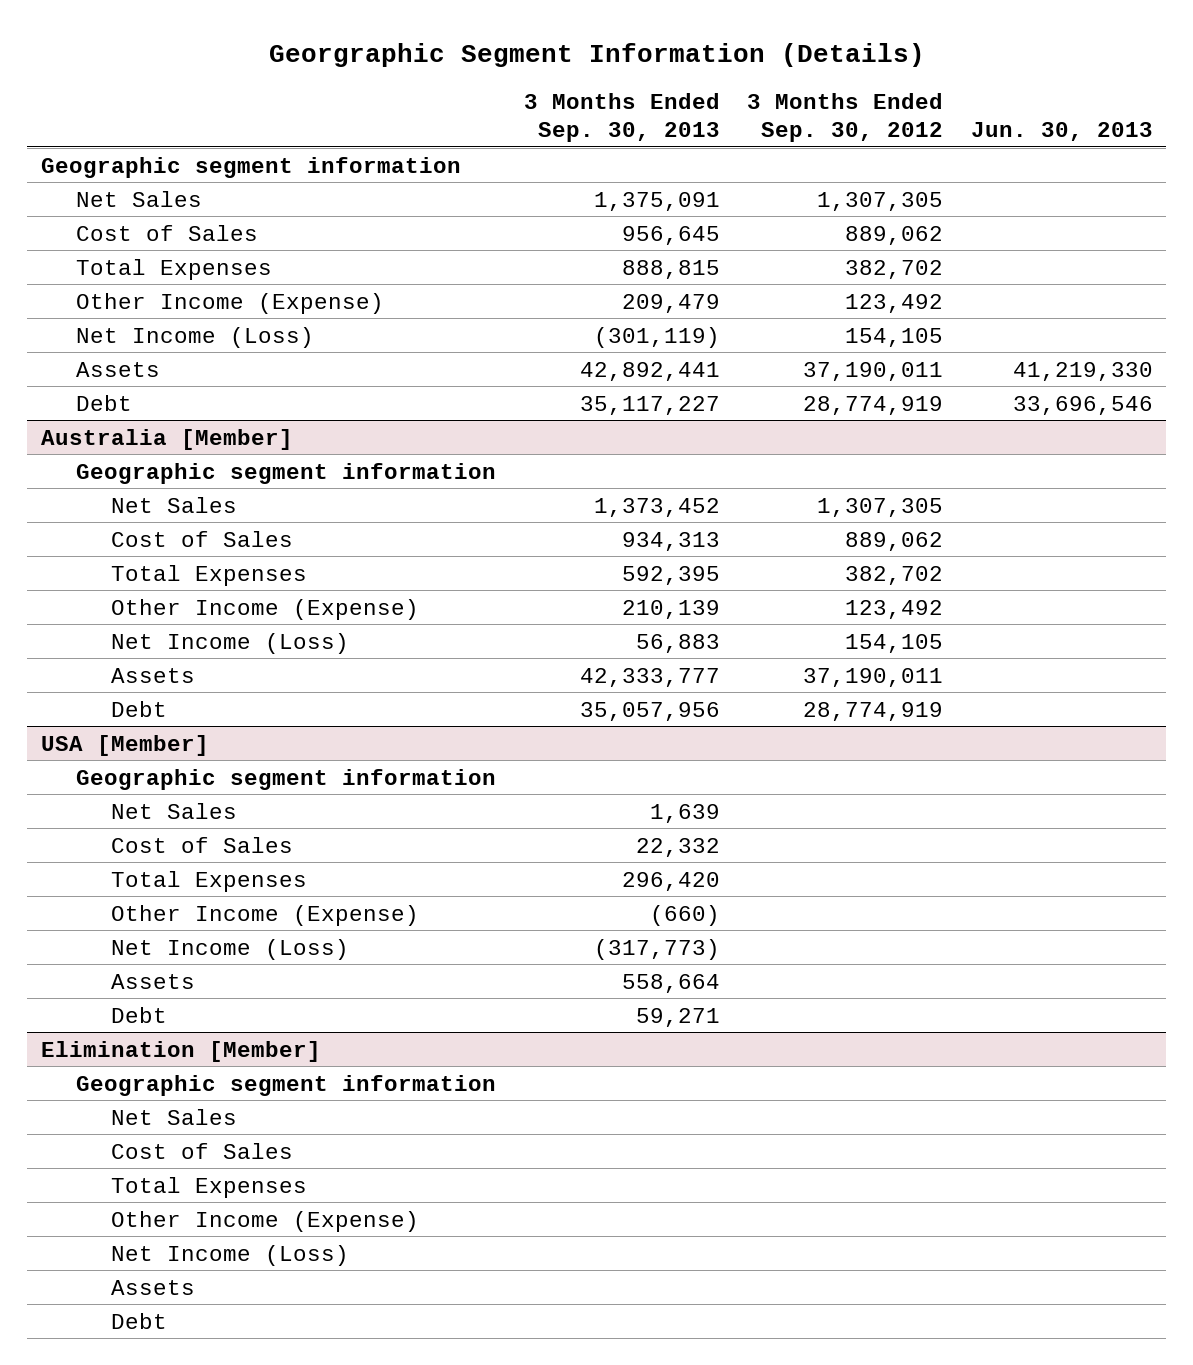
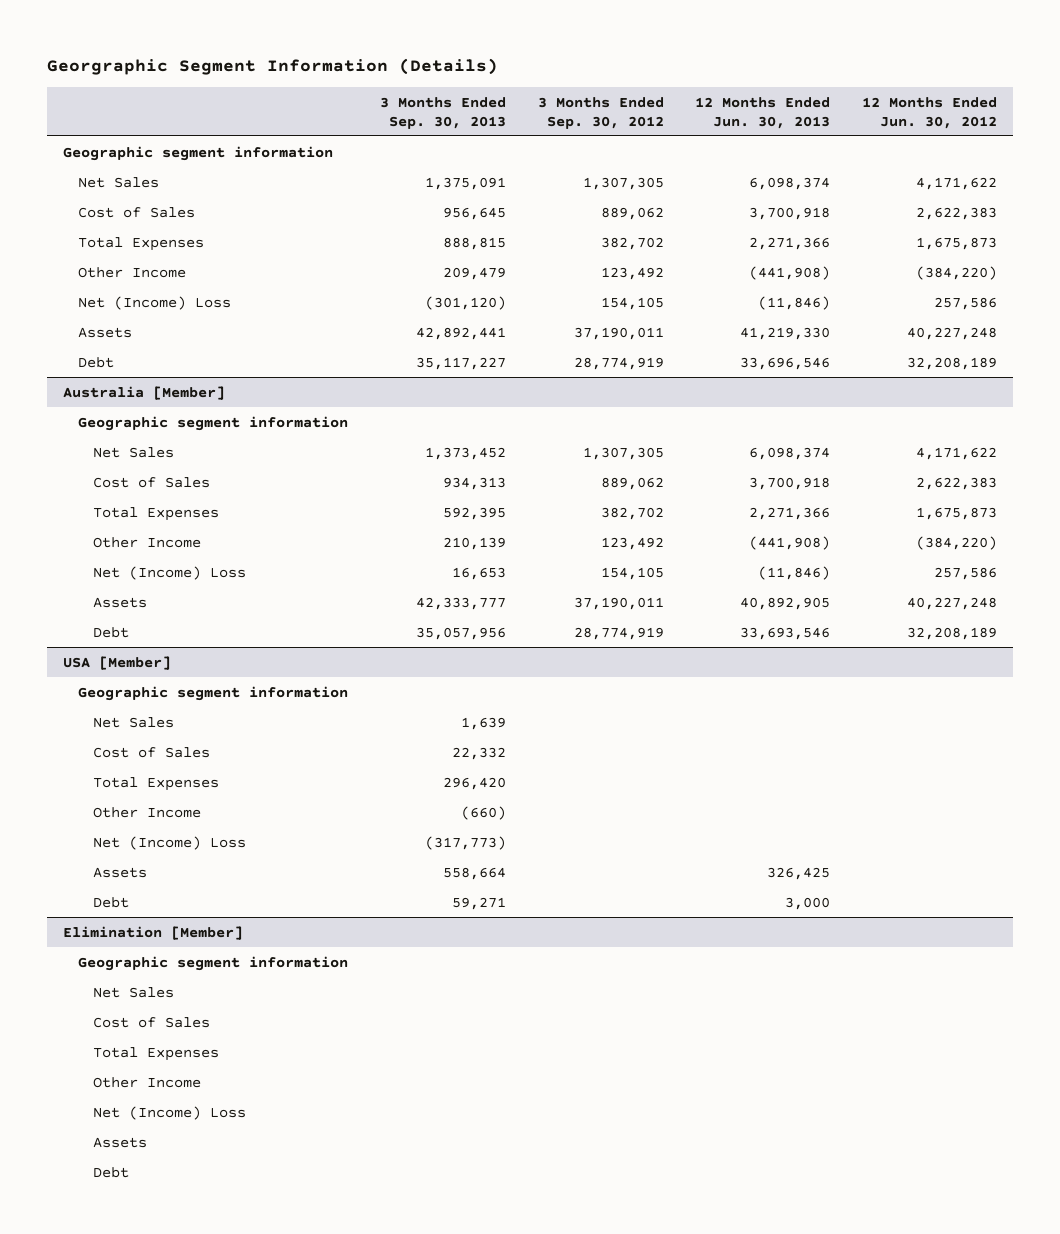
- | 3 Months Ended Sep. 30, 2013 | 3 Months Ended Sep. 30, 2012 | Jun. 30, 2013
+ | 3 Months Ended Sep. 30, 2013 | 3 Months Ended Sep. 30, 2012 | 12 Months Ended Jun. 30, 2013 | 12 Months Ended Jun. 30, 2012
- Other Income (Expense) | 209,479 | 123,492 |
- Net Income (Loss) | (301,119) | 154,105 |
+ Other Income | 209,479 | 123,492 | (441,908) | (384,220)
+ Net (Income) Loss | (301,120) | 154,105 | (11,846) | 257,586
@ Australia [Member]
- Other Income (Expense) | 210,139 | 123,492 |
- Net Income (Loss) | 56,883 | 154,105 |
+ Other Income | 210,139 | 123,492 | (441,908) | (384,220)
+ Net (Income) Loss | 16,653 | 154,105 | (11,846) | 257,586
@ USA [Member]
- Other Income (Expense) | (660) | |
- Net Income (Loss) | (317,773) | |
+ Other Income | (660) | | |
+ Net (Income) Loss | (317,773) | | |
@ Elimination [Member]
- Other Income (Expense)
- Net Income (Loss)
+ Other Income
+ Net (Income) Loss

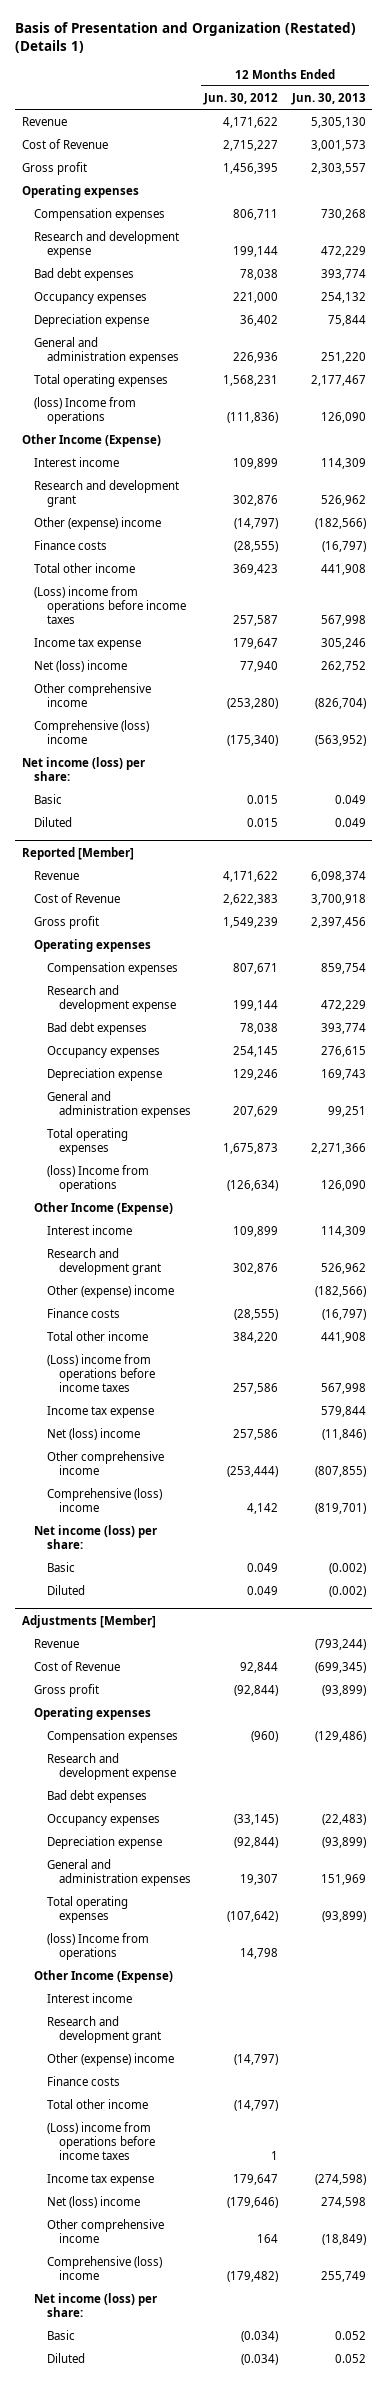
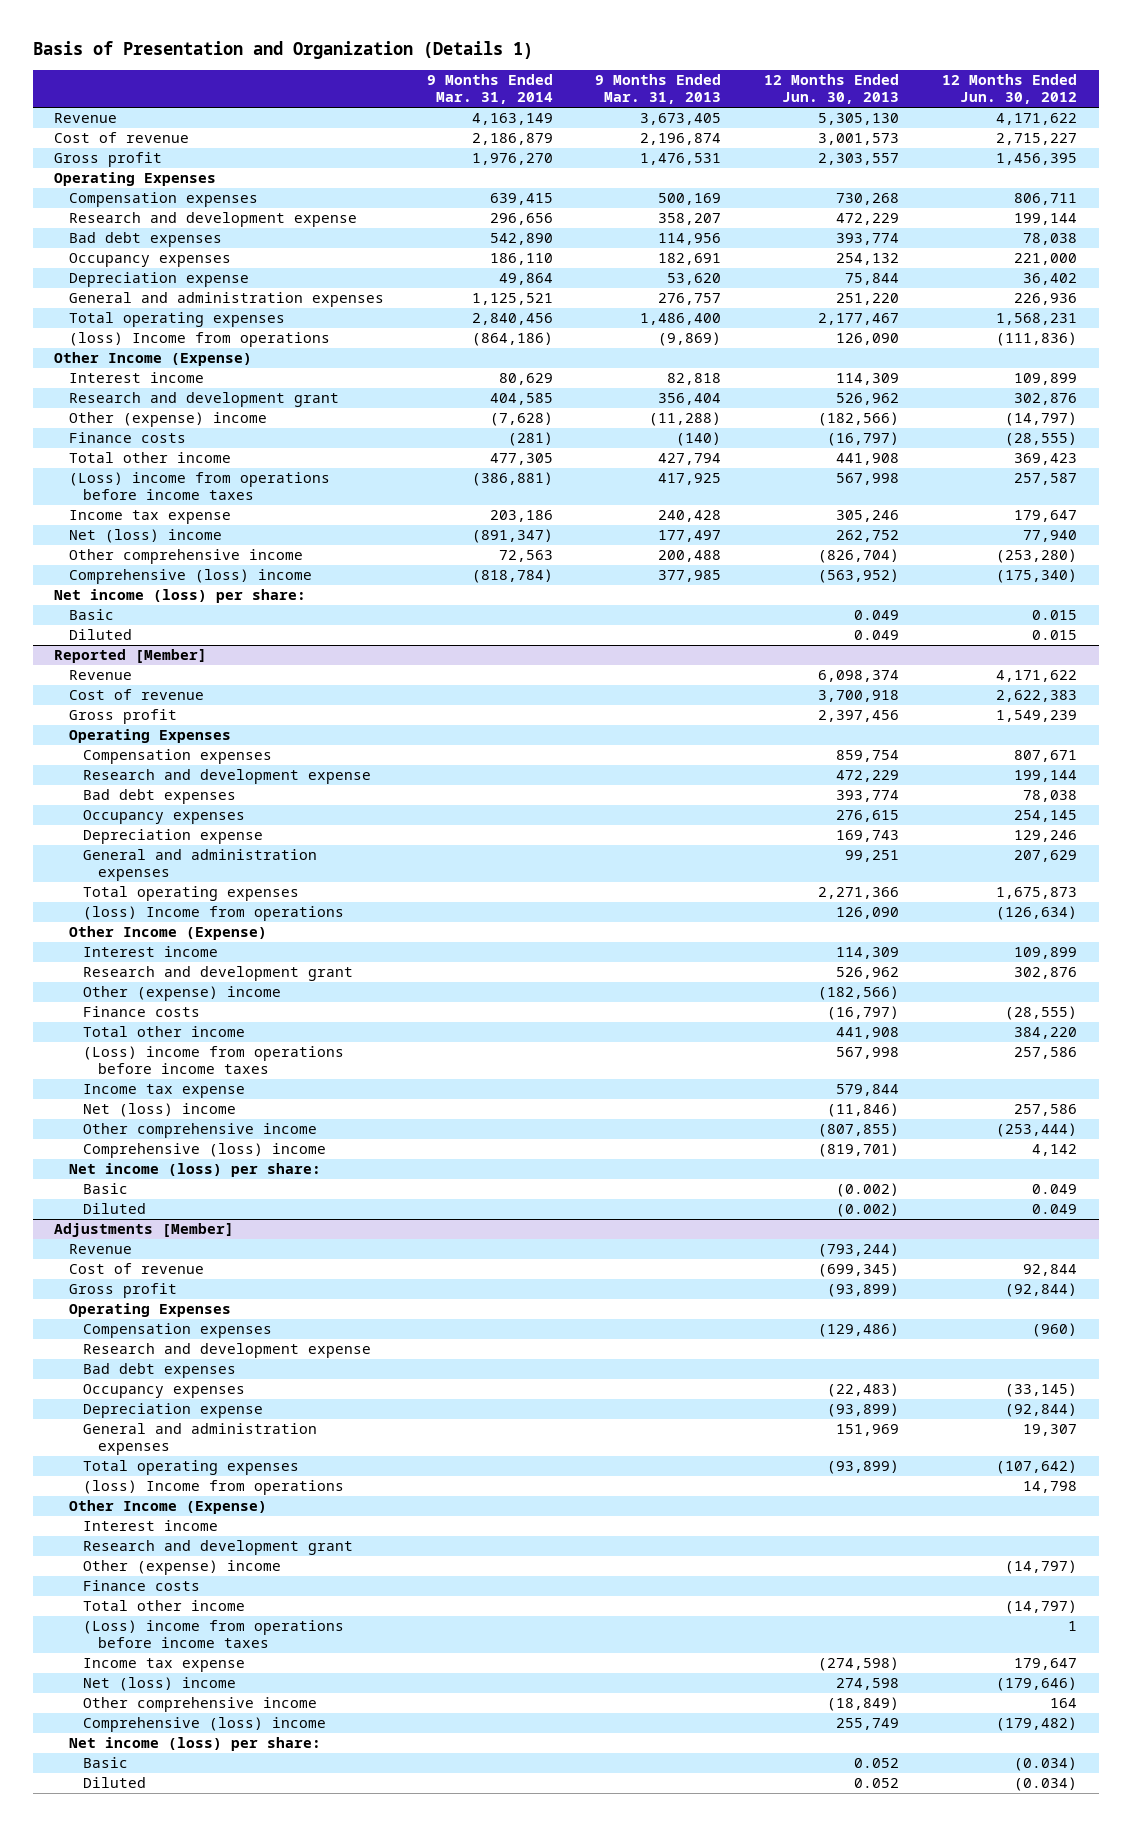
- Basis of Presentation and Organization (Restated) (Details 1)
+ Basis of Presentation and Organization (Details 1)
- | 12 Months Ended Jun. 30, 2012 | 12 Months Ended Jun. 30, 2013
+ | 9 Months Ended Mar. 31, 2014 | 9 Months Ended Mar. 31, 2013 | 12 Months Ended Jun. 30, 2013 | 12 Months Ended Jun. 30, 2012
- Cost of Revenue | 2,715,227 | 3,001,573
+ Cost of revenue | 2,186,879 | 2,196,874 | 3,001,573 | 2,715,227
- Operating expenses
+ Operating Expenses
@ Reported [Member]
- Cost of Revenue | 2,622,383 | 3,700,918
+ Cost of revenue | | | 3,700,918 | 2,622,383
- Operating expenses
+ Operating Expenses
@ Adjustments [Member]
- Cost of Revenue | 92,844 | (699,345)
+ Cost of revenue | | | (699,345) | 92,844
- Operating expenses
+ Operating Expenses

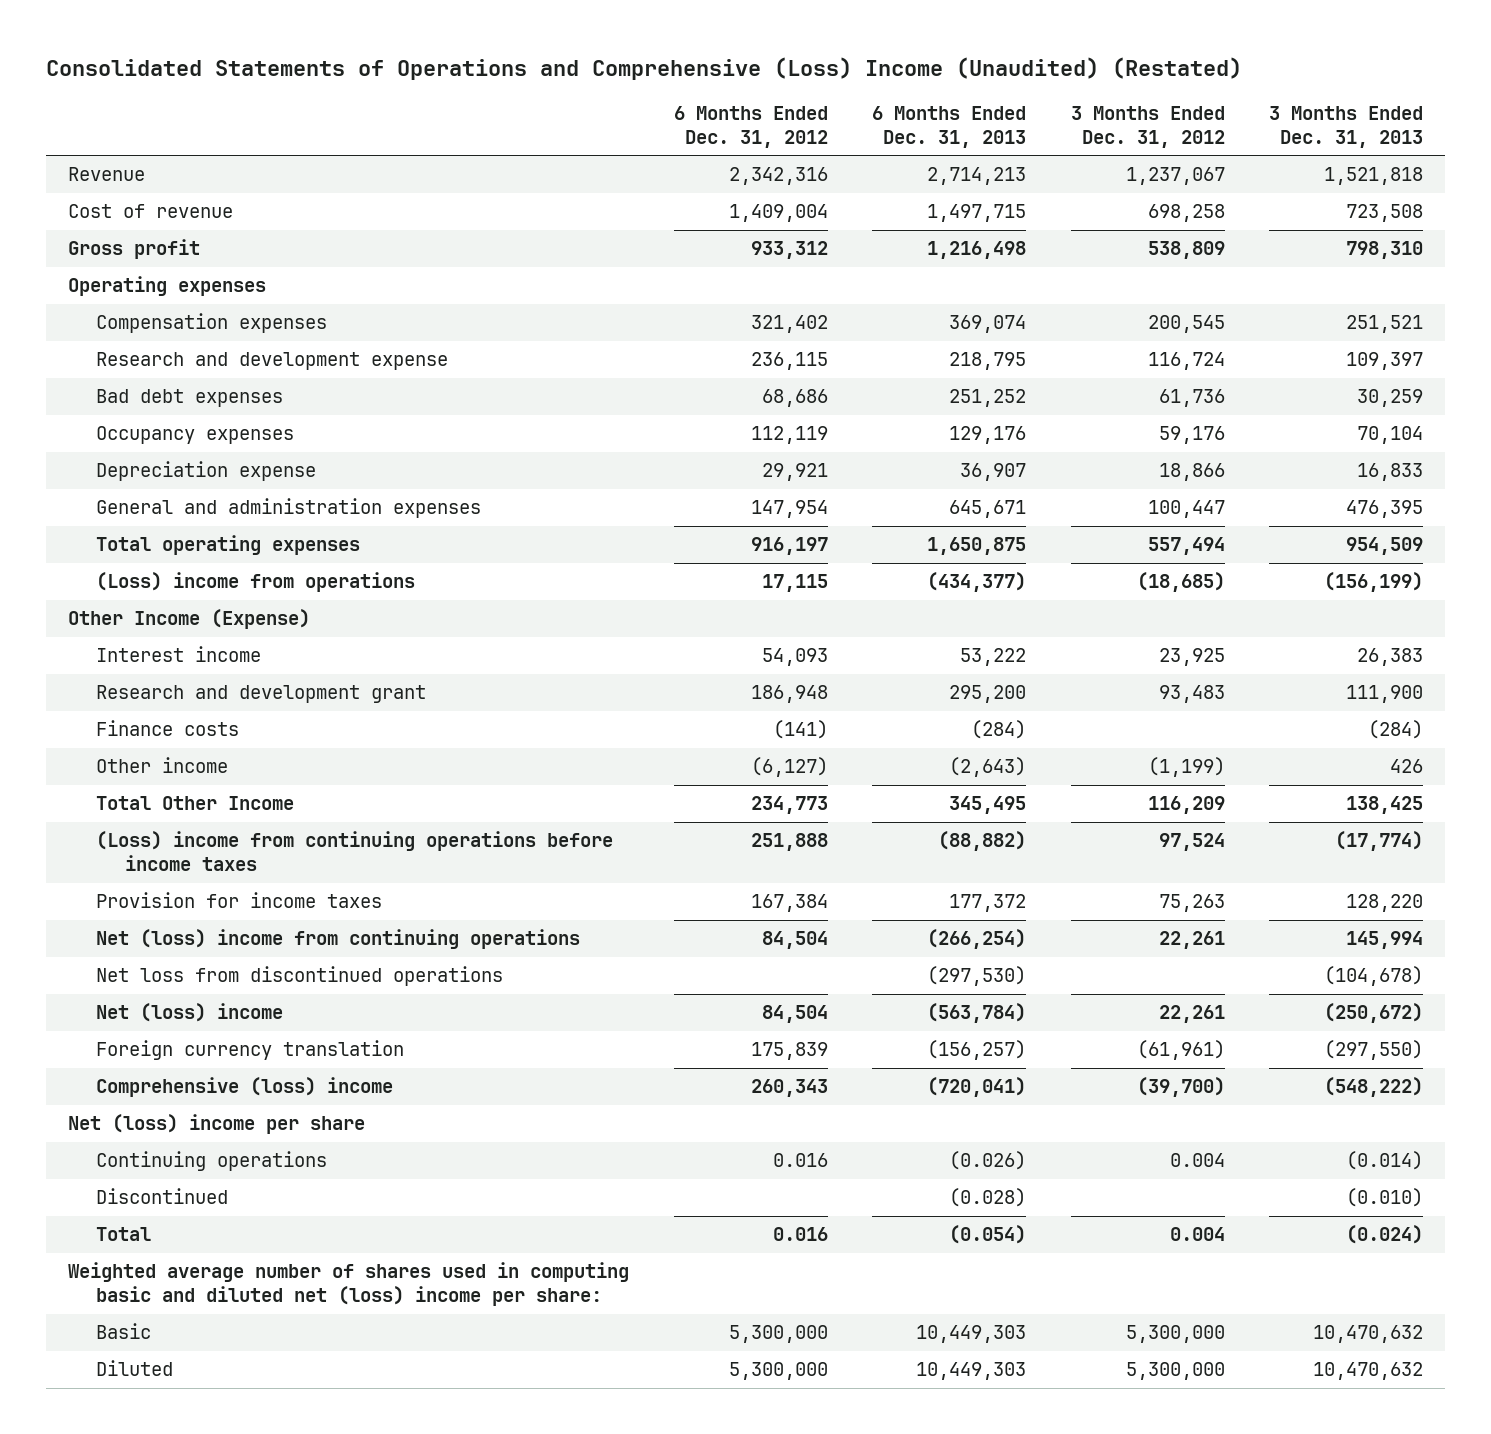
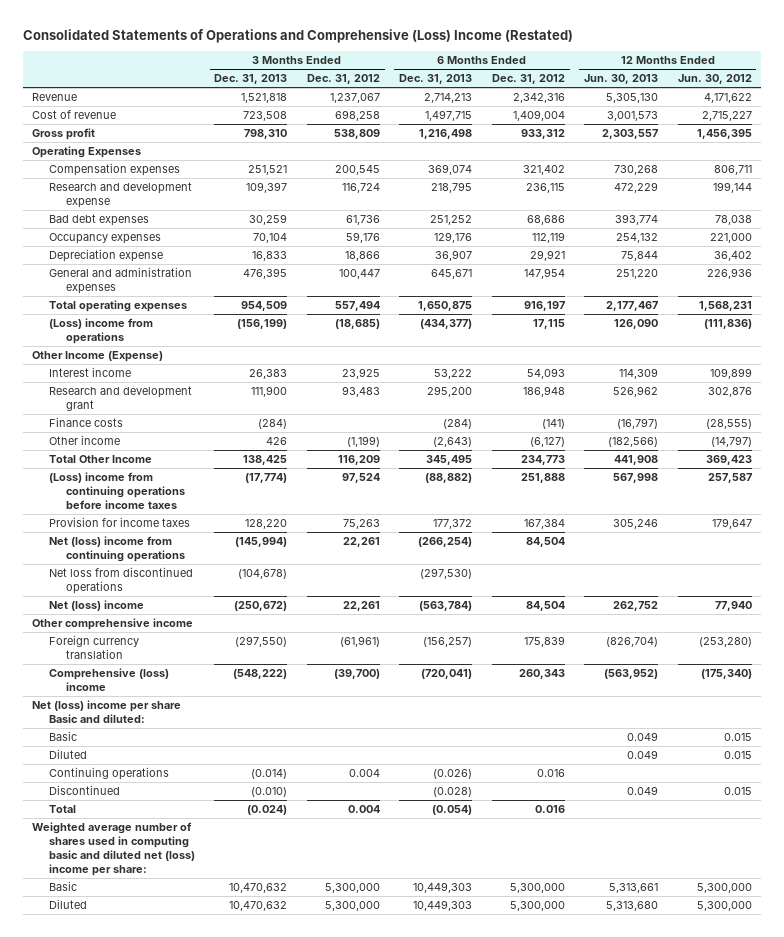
- Consolidated Statements of Operations and Comprehensive (Loss) Income (Unaudited) (Restated)
+ Consolidated Statements of Operations and Comprehensive (Loss) Income (Restated)
- | 6 Months Ended Dec. 31, 2012 | 6 Months Ended Dec. 31, 2013 | 3 Months Ended Dec. 31, 2012 | 3 Months Ended Dec. 31, 2013
+ | 3 Months Ended Dec. 31, 2013 | 3 Months Ended Dec. 31, 2012 | 6 Months Ended Dec. 31, 2013 | 6 Months Ended Dec. 31, 2012 | 12 Months Ended Jun. 30, 2013 | 12 Months Ended Jun. 30, 2012
- Operating expenses
+ Operating Expenses
- Net (loss) income from continuing operations | 84,504 | (266,254) | 22,261 | 145,994
+ Net (loss) income from continuing operations | (145,994) | 22,261 | (266,254) | 84,504 | |
+ Other comprehensive income
- Net (loss) income per share
+ Net (loss) income per share Basic and diluted:
+ Basic | | | | | 0.049 | 0.015
+ Diluted | | | | | 0.049 | 0.015

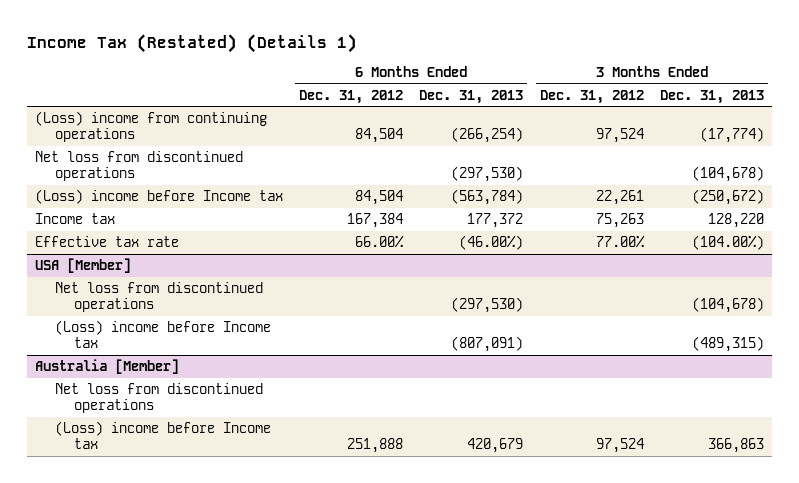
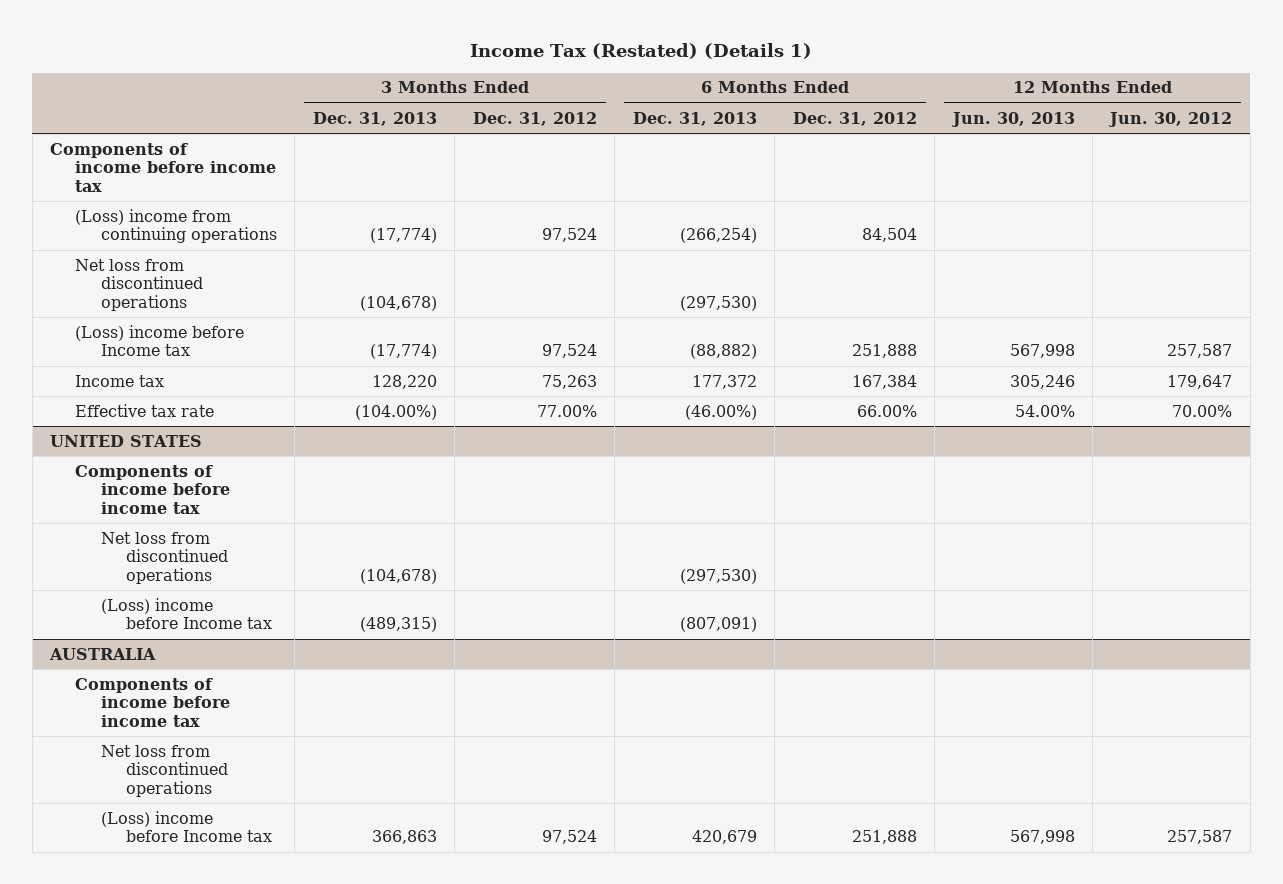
- | 6 Months Ended Dec. 31, 2012 | 6 Months Ended Dec. 31, 2013 | 3 Months Ended Dec. 31, 2012 | 3 Months Ended Dec. 31, 2013
+ | 3 Months Ended Dec. 31, 2013 | 3 Months Ended Dec. 31, 2012 | 6 Months Ended Dec. 31, 2013 | 6 Months Ended Dec. 31, 2012 | 12 Months Ended Jun. 30, 2013 | 12 Months Ended Jun. 30, 2012
+ Components of income before income tax
- (Loss) income before Income tax | 84,504 | (563,784) | 22,261 | (250,672)
+ (Loss) income before Income tax | (17,774) | 97,524 | (88,882) | 251,888 | 567,998 | 257,587
- USA [Member]
+ UNITED STATES
+ Components of income before income tax
- Australia [Member]
+ AUSTRALIA
+ Components of income before income tax

